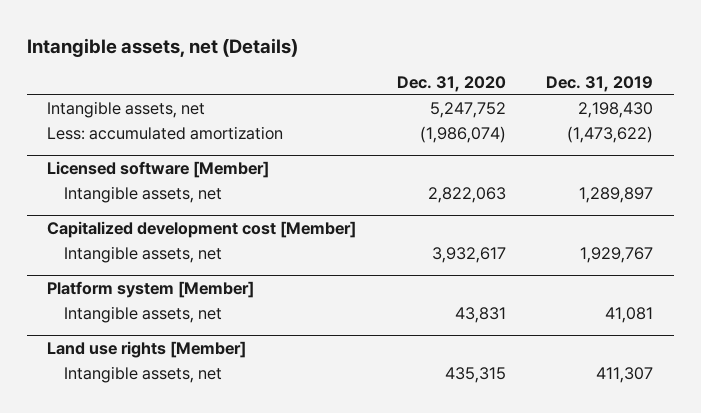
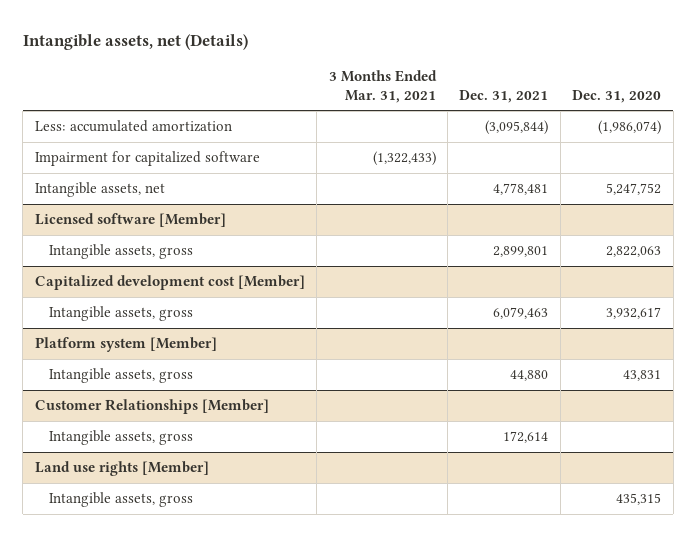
- | Dec. 31, 2020 | Dec. 31, 2019
+ | 3 Months Ended Mar. 31, 2021 | Dec. 31, 2021 | Dec. 31, 2020
+ Impairment for capitalized software | (1,322,433) | |
moved down: Intangible assets, net | | 4,778,481 | 5,247,752
@ Licensed software [Member]
- Intangible assets, net | 2,822,063 | 1,289,897
+ Intangible assets, gross | | 2,899,801 | 2,822,063
@ Capitalized development cost [Member]
- Intangible assets, net | 3,932,617 | 1,929,767
+ Intangible assets, gross | | 6,079,463 | 3,932,617
@ Platform system [Member]
- Intangible assets, net | 43,831 | 41,081
+ Intangible assets, gross | | 44,880 | 43,831
+ Customer Relationships [Member]
+ Intangible assets, gross | | 172,614 |
@ Land use rights [Member]
- Intangible assets, net | 435,315 | 411,307
+ Intangible assets, gross | | | 435,315

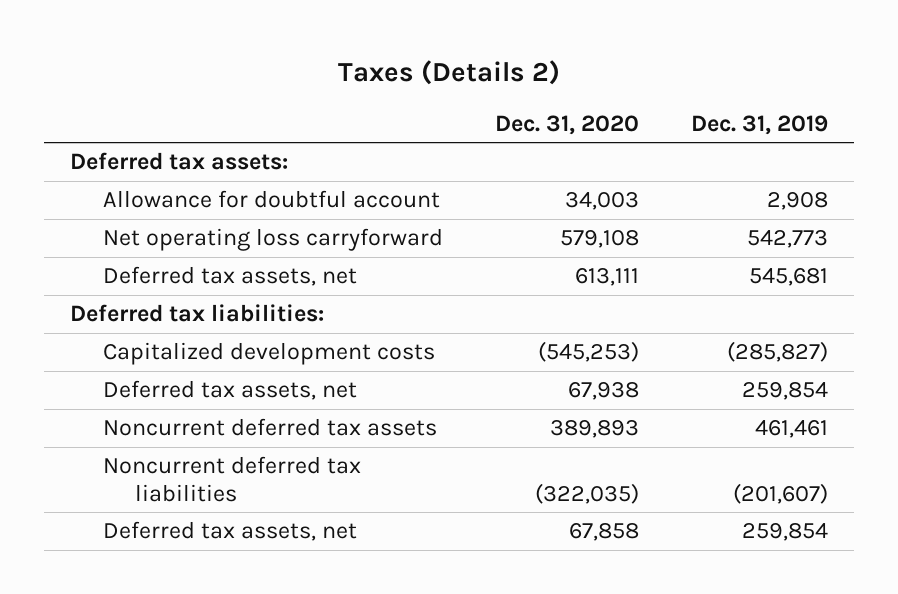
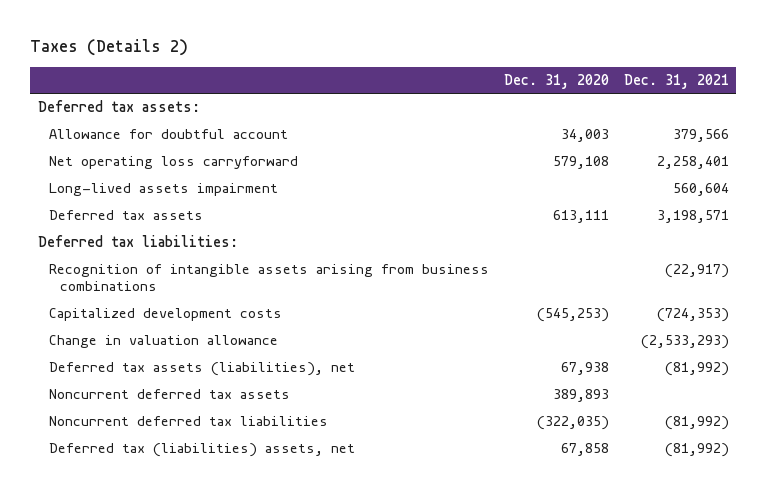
- | Dec. 31, 2020 | Dec. 31, 2019
+ | Dec. 31, 2020 | Dec. 31, 2021
- Deferred tax assets, net | 613,111 | 545,681
+ Long-lived assets impairment | | 560,604
+ Deferred tax assets | 613,111 | 3,198,571
+ Recognition of intangible assets arising from business combinations | | (22,917)
- Deferred tax assets, net | 67,938 | 259,854
+ Change in valuation allowance | | (2,533,293)
+ Deferred tax assets (liabilities), net | 67,938 | (81,992)
- Deferred tax assets, net | 67,858 | 259,854
+ Deferred tax (liabilities) assets, net | 67,858 | (81,992)

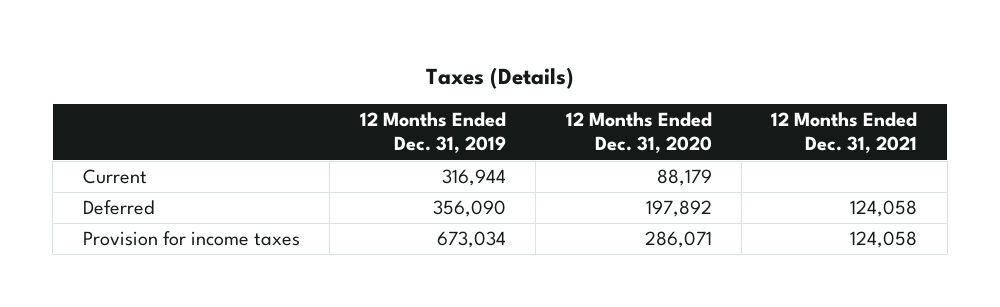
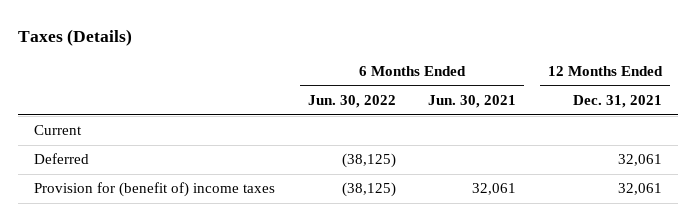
- | 12 Months Ended Dec. 31, 2019 | 12 Months Ended Dec. 31, 2020 | 12 Months Ended Dec. 31, 2021
+ | 6 Months Ended Jun. 30, 2022 | 6 Months Ended Jun. 30, 2021 | 12 Months Ended Dec. 31, 2021
- Deferred | 356,090 | 197,892 | 124,058
- Provision for income taxes | 673,034 | 286,071 | 124,058
+ Deferred | (38,125) | | 32,061
+ Provision for (benefit of) income taxes | (38,125) | 32,061 | 32,061

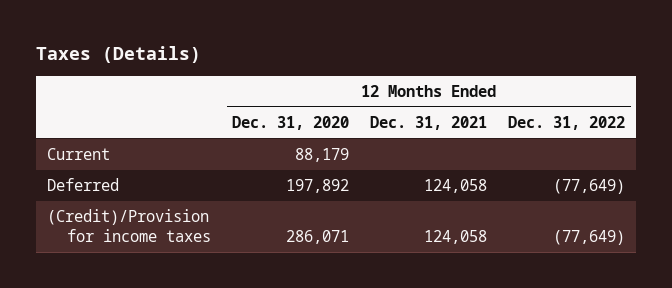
- | 6 Months Ended Jun. 30, 2022 | 6 Months Ended Jun. 30, 2021 | 12 Months Ended Dec. 31, 2021
+ | 12 Months Ended Dec. 31, 2020 | 12 Months Ended Dec. 31, 2021 | 12 Months Ended Dec. 31, 2022
- Deferred | (38,125) | | 32,061
- Provision for (benefit of) income taxes | (38,125) | 32,061 | 32,061
+ Deferred | 197,892 | 124,058 | (77,649)
+ (Credit)/Provision for income taxes | 286,071 | 124,058 | (77,649)

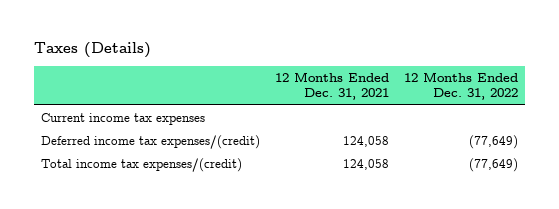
- | 12 Months Ended Dec. 31, 2020 | 12 Months Ended Dec. 31, 2021 | 12 Months Ended Dec. 31, 2022
+ | 12 Months Ended Dec. 31, 2021 | 12 Months Ended Dec. 31, 2022
- Current | 88,179 | |
- Deferred | 197,892 | 124,058 | (77,649)
- (Credit)/Provision for income taxes | 286,071 | 124,058 | (77,649)
+ Current income tax expenses
+ Deferred income tax expenses/(credit) | 124,058 | (77,649)
+ Total income tax expenses/(credit) | 124,058 | (77,649)

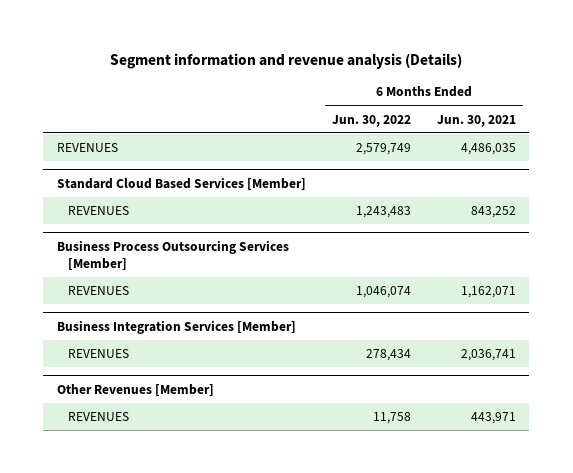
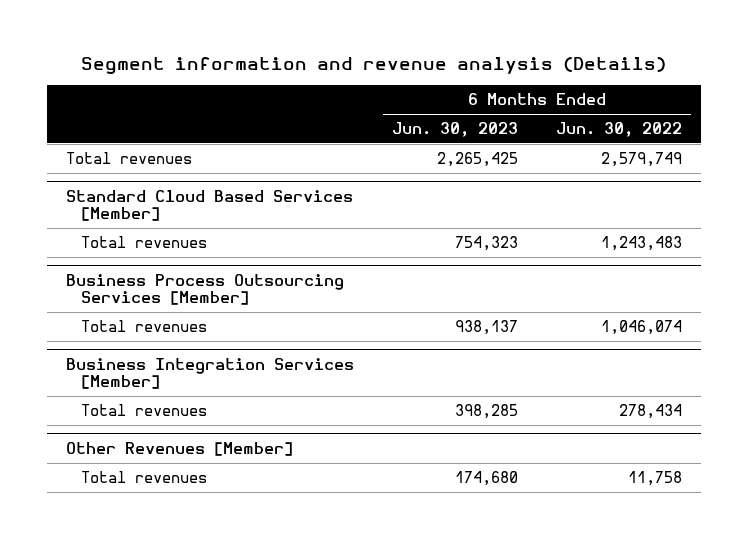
- | 6 Months Ended Jun. 30, 2022 | 6 Months Ended Jun. 30, 2021
+ | 6 Months Ended Jun. 30, 2023 | 6 Months Ended Jun. 30, 2022
- REVENUES | 2,579,749 | 4,486,035
+ Total revenues | 2,265,425 | 2,579,749
@ Standard Cloud Based Services [Member]
- REVENUES | 1,243,483 | 843,252
+ Total revenues | 754,323 | 1,243,483
@ Business Process Outsourcing Services [Member]
- REVENUES | 1,046,074 | 1,162,071
+ Total revenues | 938,137 | 1,046,074
@ Business Integration Services [Member]
- REVENUES | 278,434 | 2,036,741
+ Total revenues | 398,285 | 278,434
@ Other Revenues [Member]
- REVENUES | 11,758 | 443,971
+ Total revenues | 174,680 | 11,758

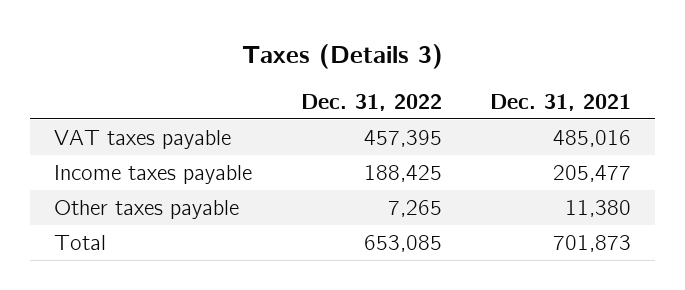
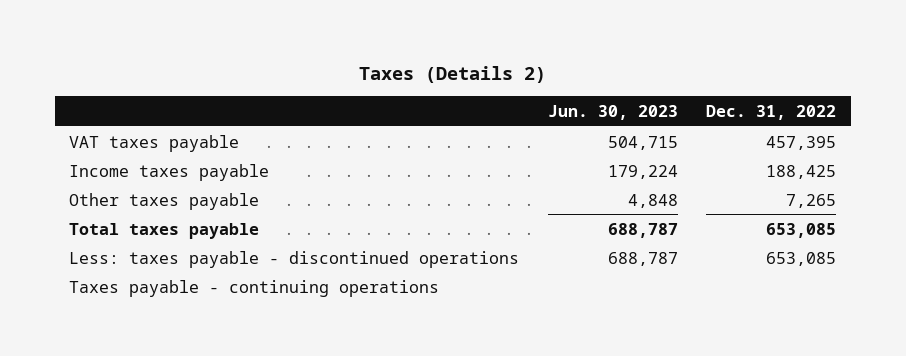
- Taxes (Details 3)
+ Taxes (Details 2)
- | Dec. 31, 2022 | Dec. 31, 2021
+ | Jun. 30, 2023 | Dec. 31, 2022
- Total | 653,085 | 701,873
+ Total taxes payable | 688,787 | 653,085
+ Less: taxes payable - discontinued operations | 688,787 | 653,085
+ Taxes payable - continuing operations

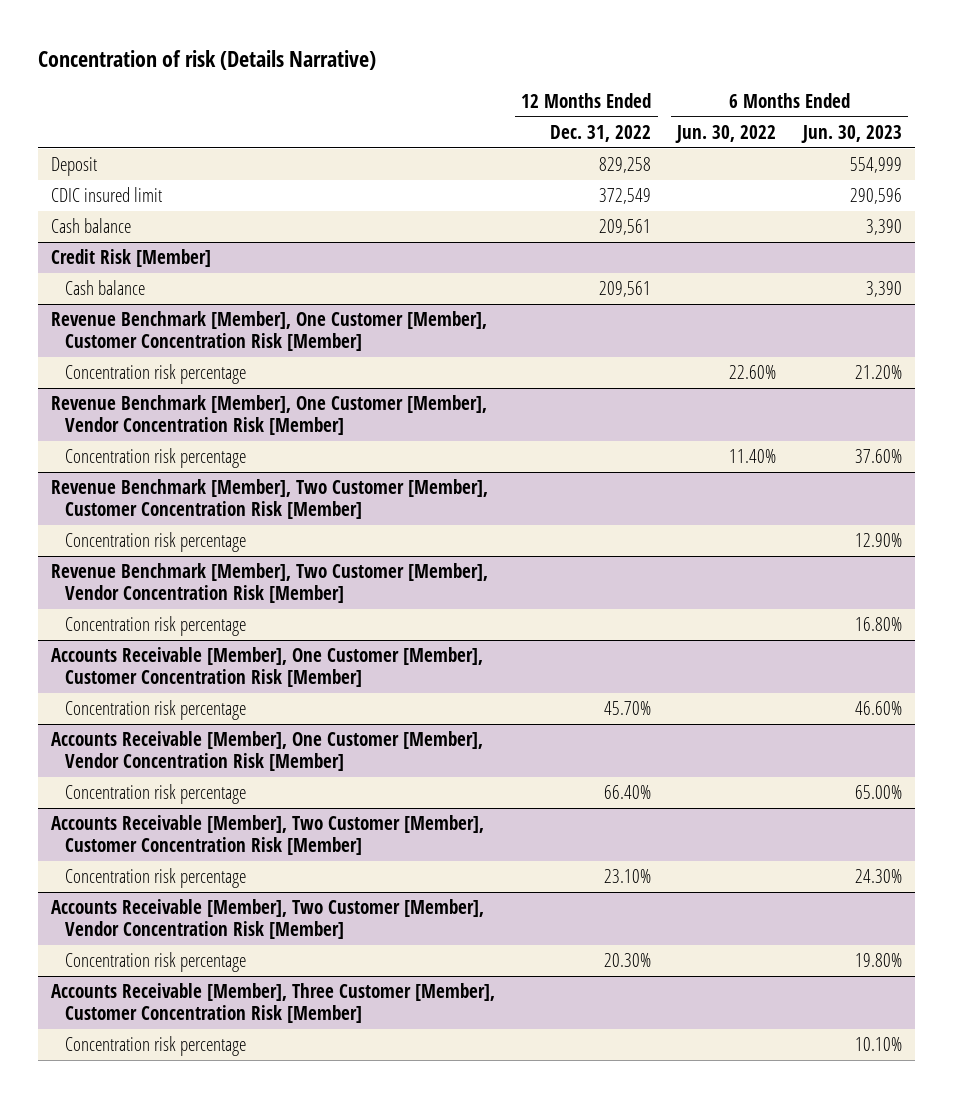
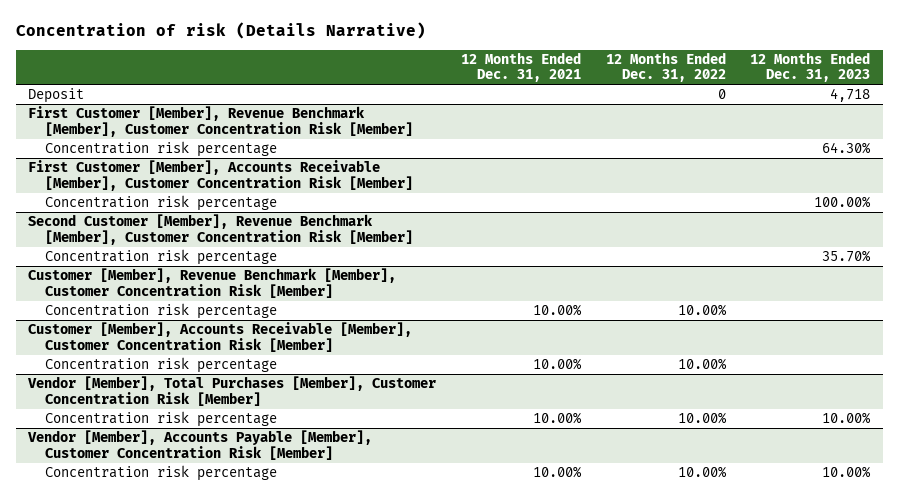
- | 12 Months Ended Dec. 31, 2022 | 6 Months Ended Jun. 30, 2022 | 6 Months Ended Jun. 30, 2023
+ | 12 Months Ended Dec. 31, 2021 | 12 Months Ended Dec. 31, 2022 | 12 Months Ended Dec. 31, 2023
- Deposit | 829,258 | | 554,999
- CDIC insured limit | 372,549 | | 290,596
- Cash balance | 209,561 | | 3,390
- Credit Risk [Member]
- Cash balance | 209,561 | | 3,390
- Revenue Benchmark [Member], One Customer [Member], Customer Concentration Risk [Member]
- Concentration risk percentage | | 22.60% | 21.20%
- Revenue Benchmark [Member], One Customer [Member], Vendor Concentration Risk [Member]
- Concentration risk percentage | | 11.40% | 37.60%
- Revenue Benchmark [Member], Two Customer [Member], Customer Concentration Risk [Member]
+ Deposit | | 0 | 4,718
+ First Customer [Member], Revenue Benchmark [Member], Customer Concentration Risk [Member]
- Revenue Benchmark [Member], Two Customer [Member], Vendor Concentration Risk [Member]
+ First Customer [Member], Accounts Receivable [Member], Customer Concentration Risk [Member]
- Accounts Receivable [Member], One Customer [Member], Customer Concentration Risk [Member]
- Concentration risk percentage | 45.70% | | 46.60%
- Accounts Receivable [Member], One Customer [Member], Vendor Concentration Risk [Member]
- Concentration risk percentage | 66.40% | | 65.00%
- Accounts Receivable [Member], Two Customer [Member], Customer Concentration Risk [Member]
- Concentration risk percentage | 23.10% | | 24.30%
- Accounts Receivable [Member], Two Customer [Member], Vendor Concentration Risk [Member]
- Concentration risk percentage | 20.30% | | 19.80%
- Accounts Receivable [Member], Three Customer [Member], Customer Concentration Risk [Member]
+ Second Customer [Member], Revenue Benchmark [Member], Customer Concentration Risk [Member]
+ Customer [Member], Revenue Benchmark [Member], Customer Concentration Risk [Member]
+ Concentration risk percentage | 10.00% | 10.00% |
+ Customer [Member], Accounts Receivable [Member], Customer Concentration Risk [Member]
+ Concentration risk percentage | 10.00% | 10.00% |
+ Vendor [Member], Total Purchases [Member], Customer Concentration Risk [Member]
+ Concentration risk percentage | 10.00% | 10.00% | 10.00%
+ Vendor [Member], Accounts Payable [Member], Customer Concentration Risk [Member]
+ Concentration risk percentage | 10.00% | 10.00% | 10.00%

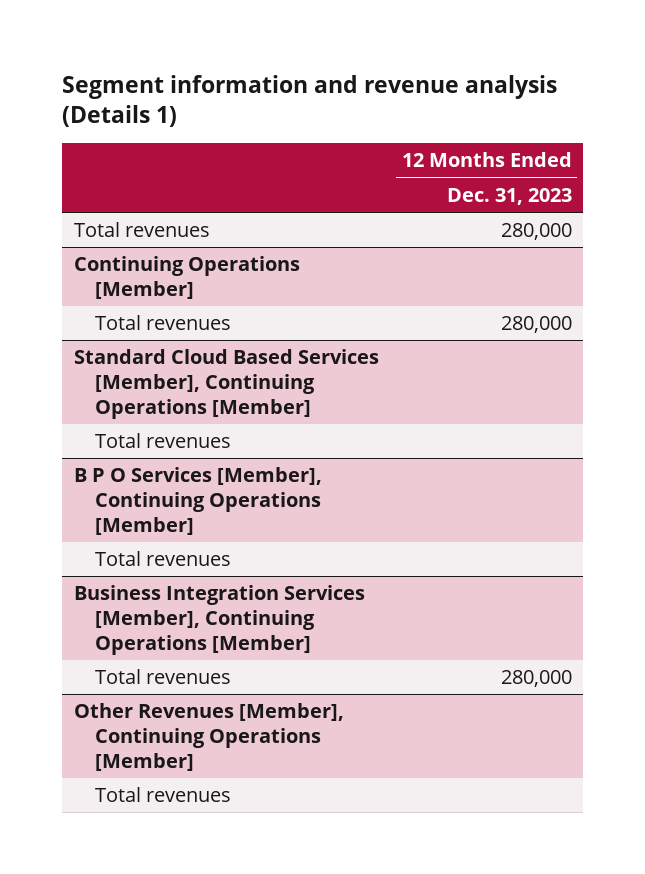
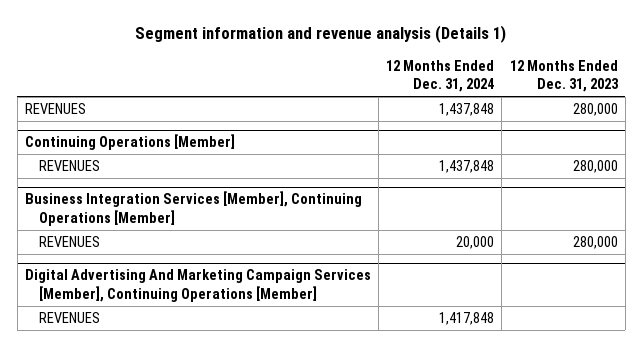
- | 12 Months Ended Dec. 31, 2023
+ | 12 Months Ended Dec. 31, 2024 | 12 Months Ended Dec. 31, 2023
- Total revenues | 280,000
+ REVENUES | 1,437,848 | 280,000
@ Continuing Operations [Member]
- Total revenues | 280,000
- Standard Cloud Based Services [Member], Continuing Operations [Member]
- Total revenues
- B P O Services [Member], Continuing Operations [Member]
- Total revenues
@ Continuing Operations [Member]
+ REVENUES | 1,437,848 | 280,000
@ Business Integration Services [Member], Continuing Operations [Member]
- Total revenues | 280,000
- Other Revenues [Member], Continuing Operations [Member]
- Total revenues
@ Business Integration Services [Member], Continuing Operations [Member]
+ REVENUES | 20,000 | 280,000
+ Digital Advertising And Marketing Campaign Services [Member], Continuing Operations [Member]
+ REVENUES | 1,417,848 |

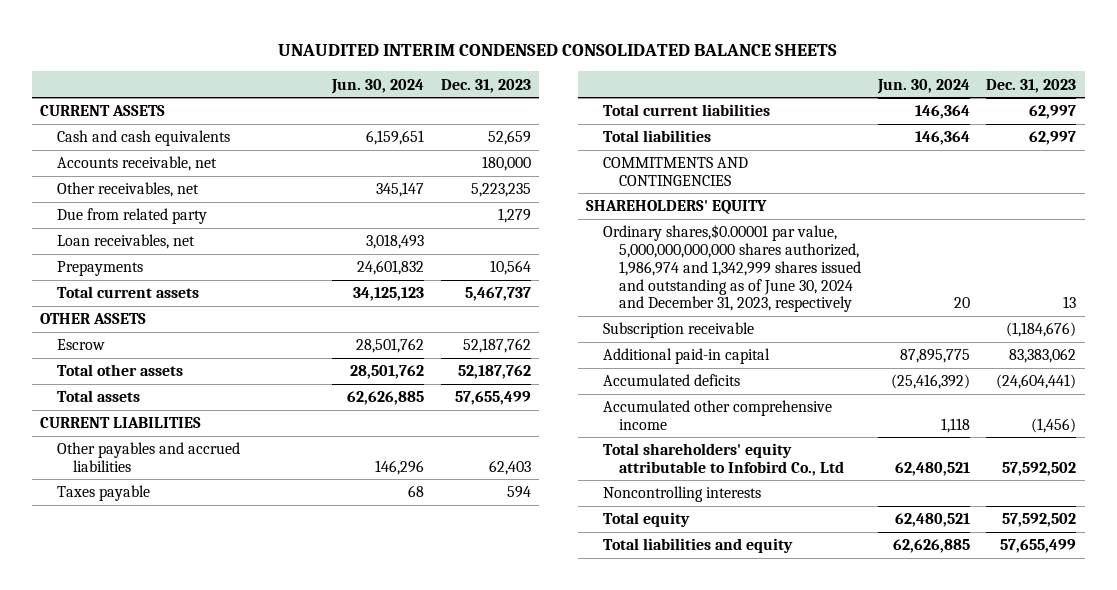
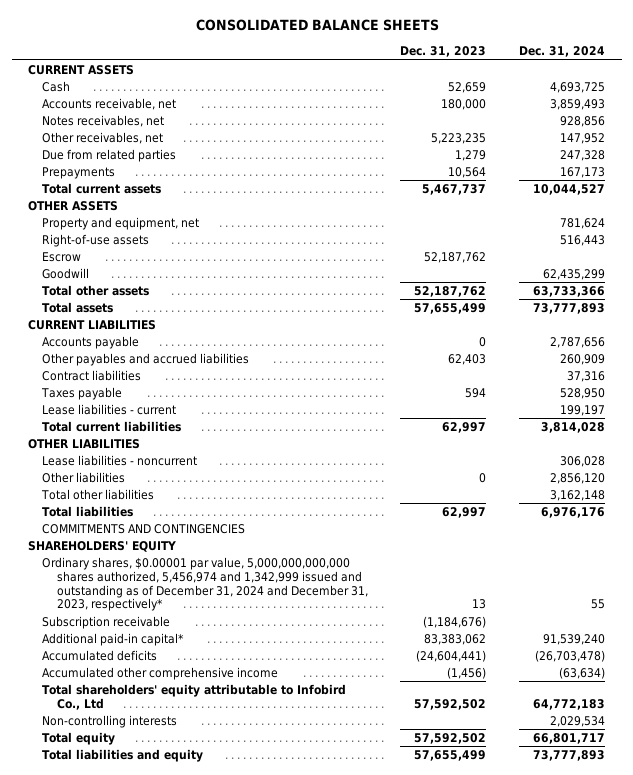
- UNAUDITED INTERIM CONDENSED CONSOLIDATED BALANCE SHEETS
+ CONSOLIDATED BALANCE SHEETS
- | Jun. 30, 2024 | Dec. 31, 2023
+ | Dec. 31, 2023 | Dec. 31, 2024
- Cash and cash equivalents | 6,159,651 | 52,659
+ Cash | 52,659 | 4,693,725
+ Notes receivables, net | | 928,856
- Due from related party | | 1,279
- Loan receivables, net | 3,018,493 |
+ Due from related parties | 1,279 | 247,328
+ Property and equipment, net | | 781,624
+ Right-of-use assets | | 516,443
+ Goodwill | | 62,435,299
+ Accounts payable | 0 | 2,787,656
+ Contract liabilities | | 37,316
+ Lease liabilities - current | | 199,197
+ OTHER LIABILITIES
+ Lease liabilities - noncurrent | | 306,028
+ Other liabilities | 0 | 2,856,120
+ Total other liabilities | | 3,162,148
- Ordinary shares,$0.00001 par value, 5,000,000,000,000 shares authorized, 1,986,974 and 1,342,999 shares issued and outstanding as of June 30, 2024 and December 31, 2023, respectively | 20 | 13
+ Ordinary shares, $0.00001 par value, 5,000,000,000,000 shares authorized, 5,456,974 and 1,342,999 issued and outstanding as of December 31, 2024 and December 31, 2023, respectively* | 13 | 55
- Additional paid-in capital | 87,895,775 | 83,383,062
+ Additional paid-in capital* | 83,383,062 | 91,539,240
- Noncontrolling interests
+ Non-controlling interests | | 2,029,534

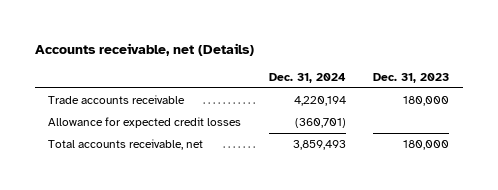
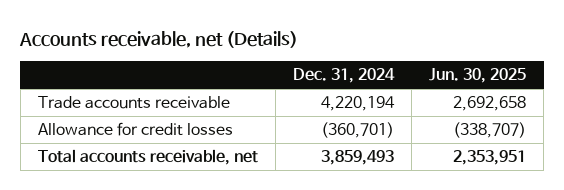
- | Dec. 31, 2024 | Dec. 31, 2023
+ | Dec. 31, 2024 | Jun. 30, 2025
- Allowance for expected credit losses | (360,701) |
+ Allowance for credit losses | (360,701) | (338,707)

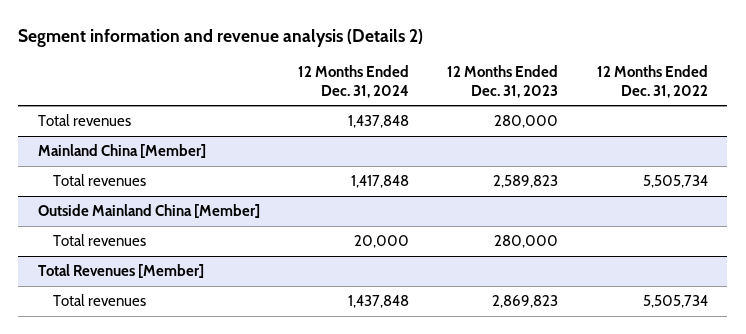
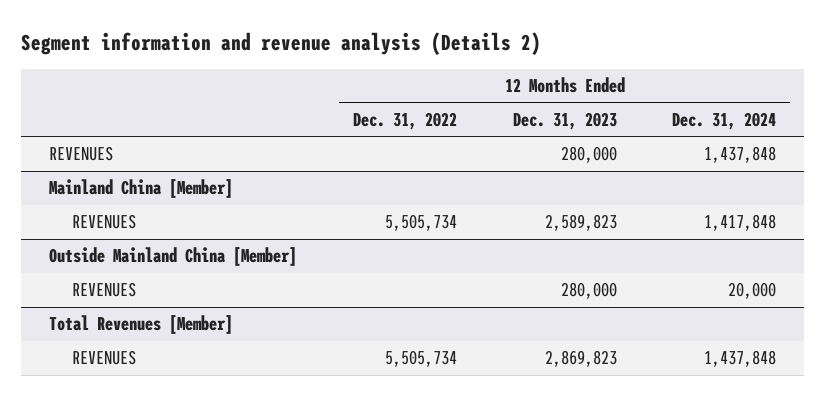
- | 12 Months Ended Dec. 31, 2024 | 12 Months Ended Dec. 31, 2023 | 12 Months Ended Dec. 31, 2022
+ | 12 Months Ended Dec. 31, 2022 | 12 Months Ended Dec. 31, 2023 | 12 Months Ended Dec. 31, 2024
- Total revenues | 1,437,848 | 280,000 |
+ REVENUES | | 280,000 | 1,437,848
@ Mainland China [Member]
- Total revenues | 1,417,848 | 2,589,823 | 5,505,734
+ REVENUES | 5,505,734 | 2,589,823 | 1,417,848
@ Outside Mainland China [Member]
- Total revenues | 20,000 | 280,000 |
+ REVENUES | | 280,000 | 20,000
@ Total Revenues [Member]
- Total revenues | 1,437,848 | 2,869,823 | 5,505,734
+ REVENUES | 5,505,734 | 2,869,823 | 1,437,848

